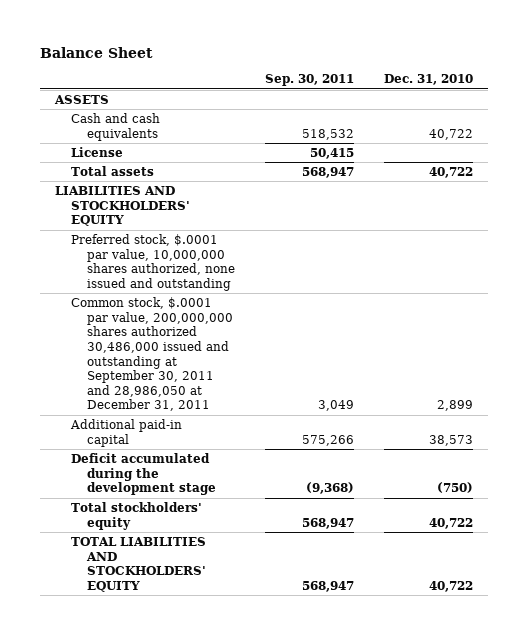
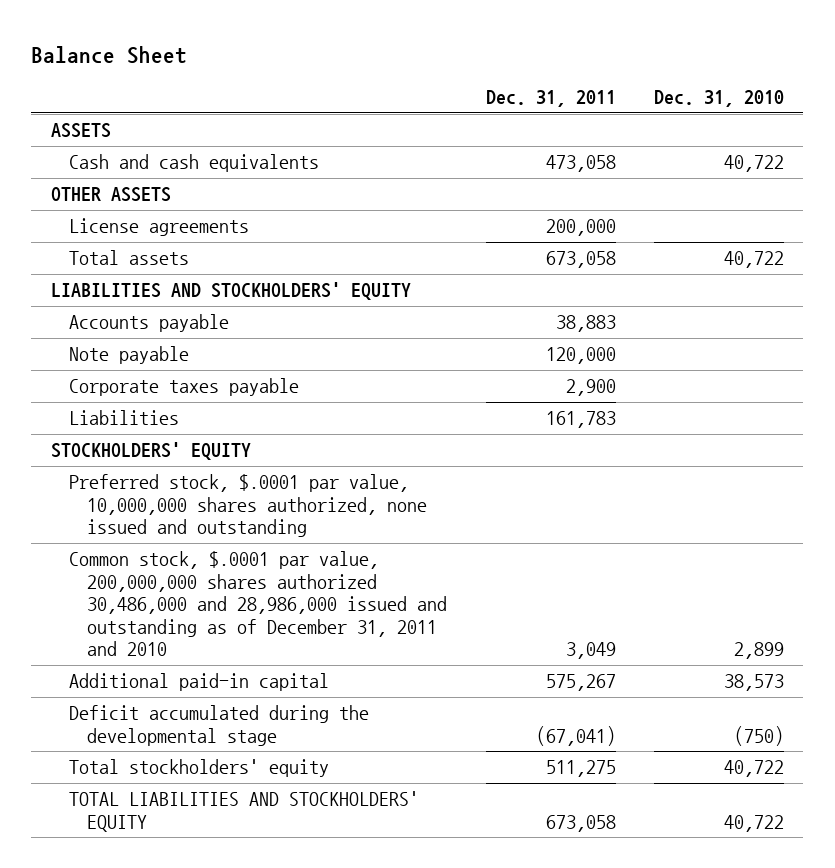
- | Sep. 30, 2011 | Dec. 31, 2010
+ | Dec. 31, 2011 | Dec. 31, 2010
- License | 50,415 |
+ OTHER ASSETS
+ License agreements | 200,000 |
+ Accounts payable | 38,883 |
+ Note payable | 120,000 |
+ Corporate taxes payable | 2,900 |
+ Liabilities | 161,783 |
+ STOCKHOLDERS' EQUITY
- Common stock, $.0001 par value, 200,000,000 shares authorized 30,486,000 issued and outstanding at September 30, 2011 and 28,986,050 at December 31, 2011 | 3,049 | 2,899
+ Common stock, $.0001 par value, 200,000,000 shares authorized 30,486,000 and 28,986,000 issued and outstanding as of December 31, 2011 and 2010 | 3,049 | 2,899
- Deficit accumulated during the development stage | (9,368) | (750)
+ Deficit accumulated during the developmental stage | (67,041) | (750)

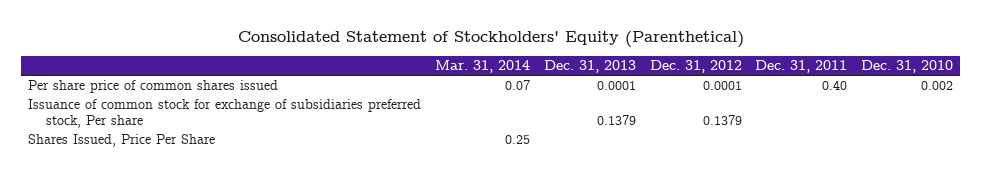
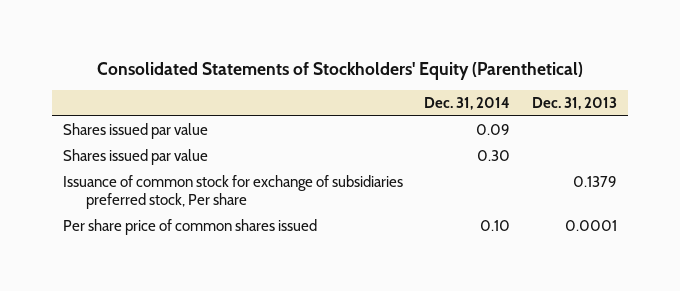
- Consolidated Statement of Stockholders' Equity (Parenthetical)
+ Consolidated Statements of Stockholders' Equity (Parenthetical)
- | Mar. 31, 2014 | Dec. 31, 2013 | Dec. 31, 2012 | Dec. 31, 2011 | Dec. 31, 2010
+ | Dec. 31, 2014 | Dec. 31, 2013
+ Shares issued par value | 0.09 |
+ Shares issued par value | 0.30 |
- Shares Issued, Price Per Share | 0.25 | | | |
moved down: Per share price of common shares issued | 0.10 | 0.0001

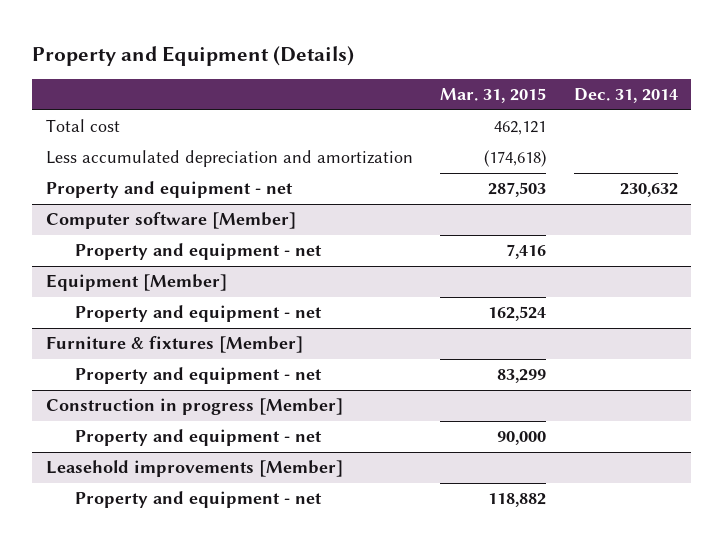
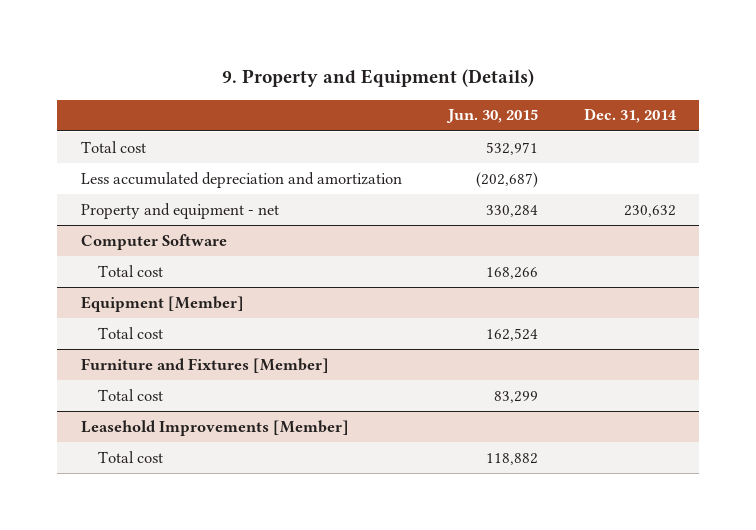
- Property and Equipment (Details)
+ 9. Property and Equipment (Details)
- | Mar. 31, 2015 | Dec. 31, 2014
+ | Jun. 30, 2015 | Dec. 31, 2014
- Computer software [Member]
- Property and equipment - net | 7,416 |
+ Computer Software
+ Total cost | 168,266 |
@ Equipment [Member]
- Property and equipment - net | 162,524 |
- Furniture & fixtures [Member]
- Property and equipment - net | 83,299 |
- Construction in progress [Member]
- Property and equipment - net | 90,000 |
- Leasehold improvements [Member]
- Property and equipment - net | 118,882 |
@ Equipment [Member]
+ Total cost | 162,524 |
+ Furniture and Fixtures [Member]
+ Total cost | 83,299 |
+ Leasehold Improvements [Member]
+ Total cost | 118,882 |

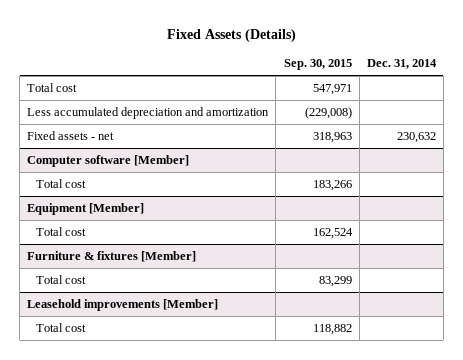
- 9. Property and Equipment (Details)
+ Fixed Assets (Details)
- | Jun. 30, 2015 | Dec. 31, 2014
+ | Sep. 30, 2015 | Dec. 31, 2014
- Property and equipment - net | 330,284 | 230,632
- Computer Software
+ Fixed assets - net | 318,963 | 230,632
+ Computer software [Member]
- Furniture and Fixtures [Member]
+ Furniture & fixtures [Member]
- Leasehold Improvements [Member]
+ Leasehold improvements [Member]

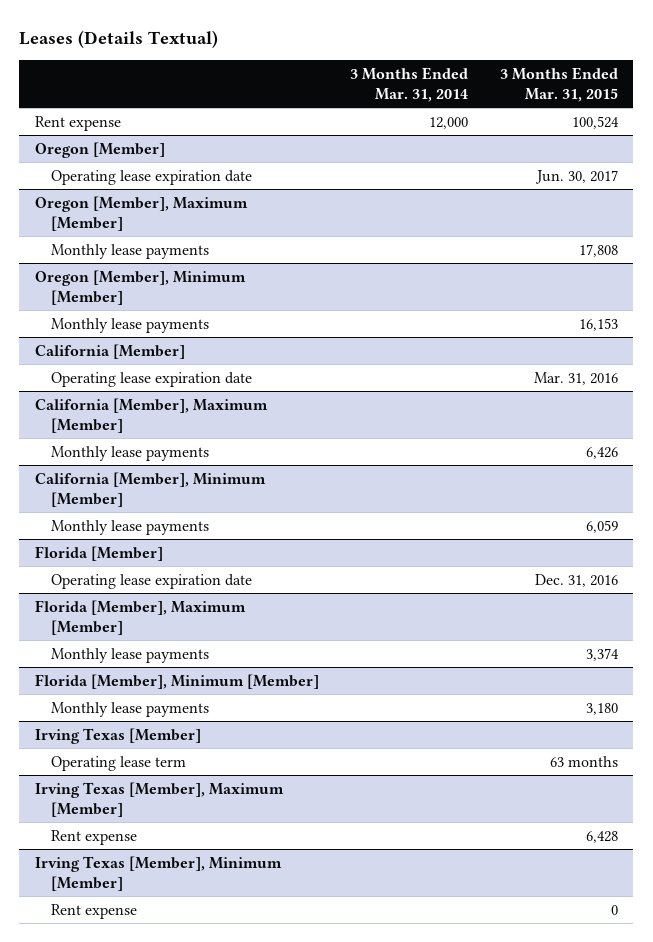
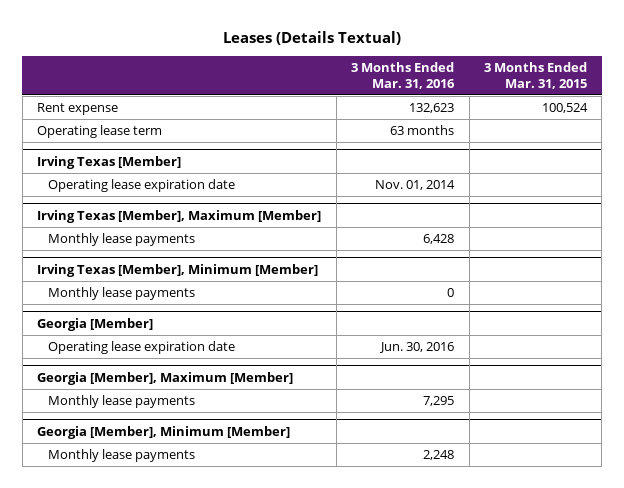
- | 3 Months Ended Mar. 31, 2014 | 3 Months Ended Mar. 31, 2015
+ | 3 Months Ended Mar. 31, 2016 | 3 Months Ended Mar. 31, 2015
- Oregon [Member]
- Operating lease expiration date | | Jun. 30, 2017
- Oregon [Member], Maximum [Member]
- Monthly lease payments | | 17,808
- Oregon [Member], Minimum [Member]
- Monthly lease payments | | 16,153
- California [Member]
- Operating lease expiration date | | Mar. 31, 2016
- California [Member], Maximum [Member]
- Monthly lease payments | | 6,426
- California [Member], Minimum [Member]
- Monthly lease payments | | 6,059
- Florida [Member]
- Operating lease expiration date | | Dec. 31, 2016
- Florida [Member], Maximum [Member]
- Monthly lease payments | | 3,374
- Florida [Member], Minimum [Member]
- Monthly lease payments | | 3,180
+ Operating lease term | 63 months |
@ Irving Texas [Member]
- Operating lease term | | 63 months
+ Operating lease expiration date | Nov. 01, 2014 |
@ Irving Texas [Member], Maximum [Member]
- Rent expense | | 6,428
+ Monthly lease payments | 6,428 |
@ Irving Texas [Member], Minimum [Member]
- Rent expense | | 0
+ Monthly lease payments | 0 |
+ Georgia [Member]
+ Operating lease expiration date | Jun. 30, 2016 |
+ Georgia [Member], Maximum [Member]
+ Monthly lease payments | 7,295 |
+ Georgia [Member], Minimum [Member]
+ Monthly lease payments | 2,248 |

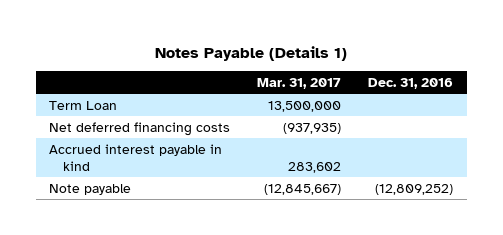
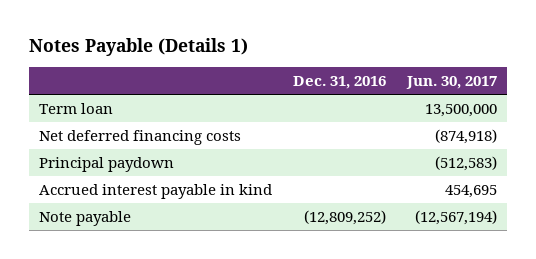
- | Mar. 31, 2017 | Dec. 31, 2016
+ | Dec. 31, 2016 | Jun. 30, 2017
- Term Loan | 13,500,000 |
+ Term loan | | 13,500,000
+ Principal paydown | | (512,583)

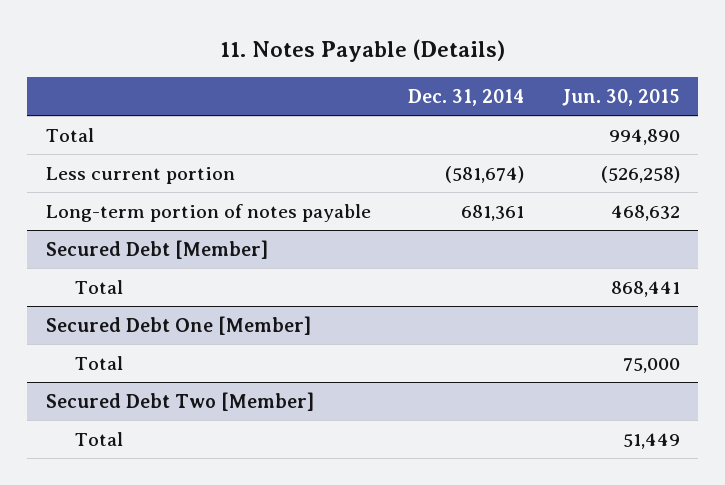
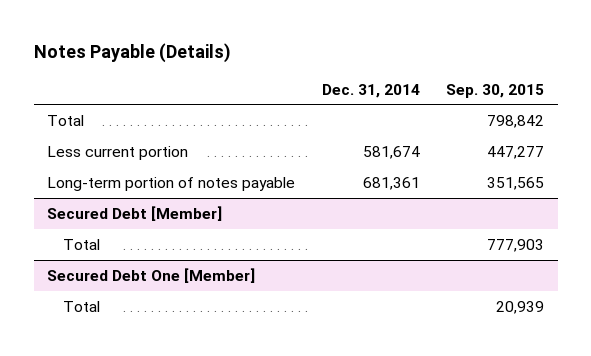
- 11. Notes Payable (Details)
+ Notes Payable (Details)
- | Dec. 31, 2014 | Jun. 30, 2015
+ | Dec. 31, 2014 | Sep. 30, 2015
- Less current portion | (581,674) | (526,258)
+ Less current portion | 581,674 | 447,277
- Secured Debt Two [Member]
- Total | | 51,449

